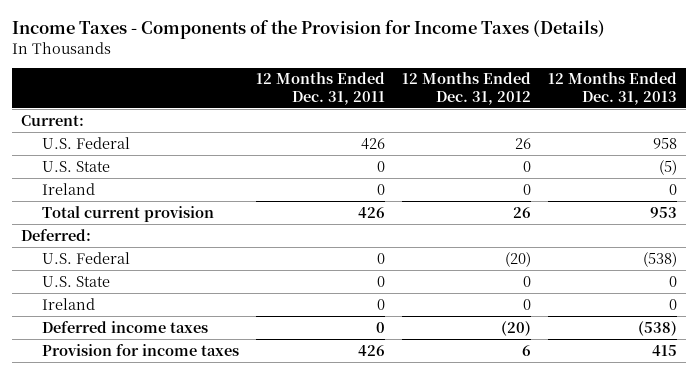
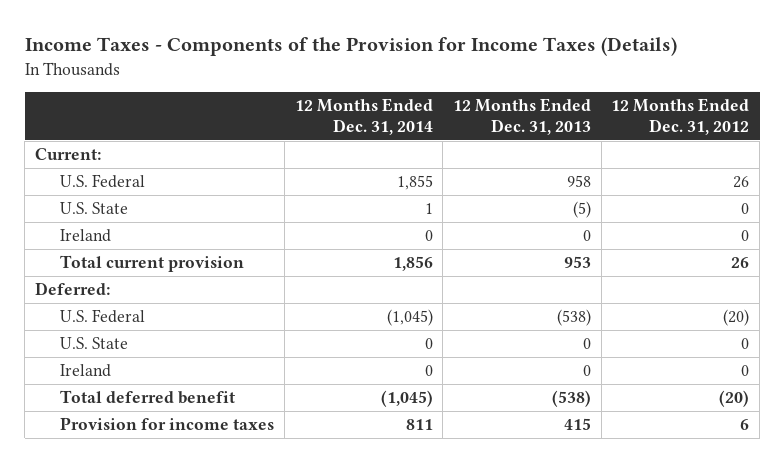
- | 12 Months Ended Dec. 31, 2011 | 12 Months Ended Dec. 31, 2012 | 12 Months Ended Dec. 31, 2013
+ | 12 Months Ended Dec. 31, 2014 | 12 Months Ended Dec. 31, 2013 | 12 Months Ended Dec. 31, 2012
- Deferred income taxes | 0 | (20) | (538)
+ Total deferred benefit | (1,045) | (538) | (20)

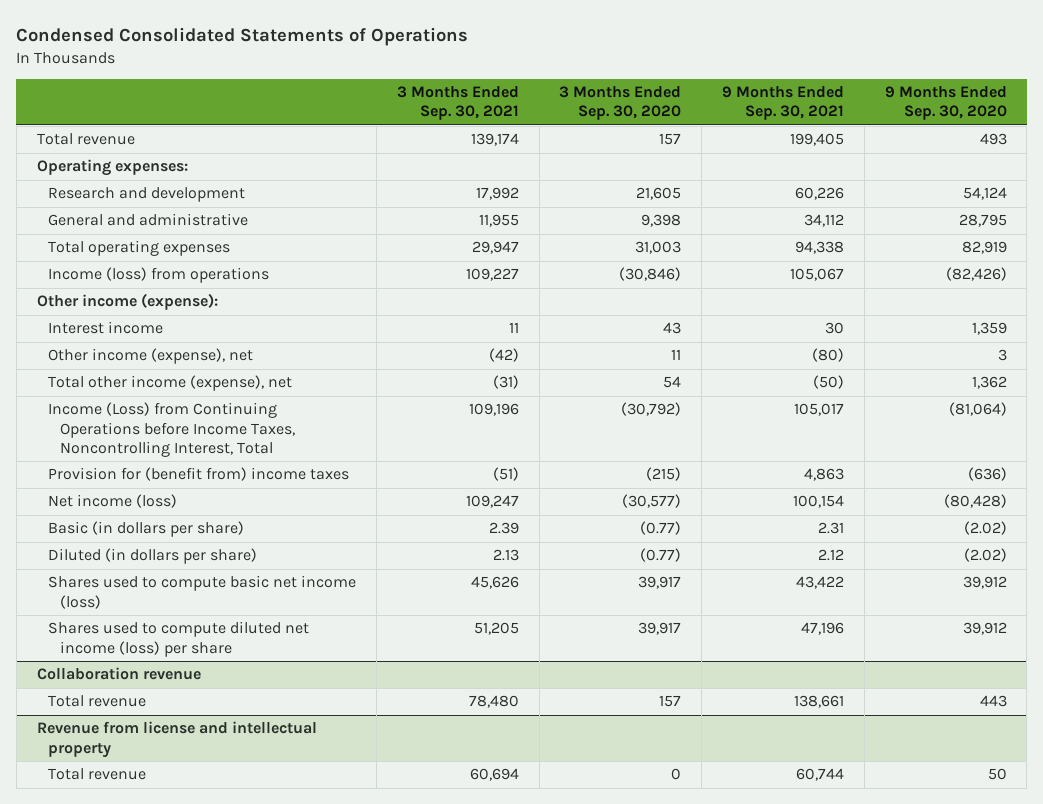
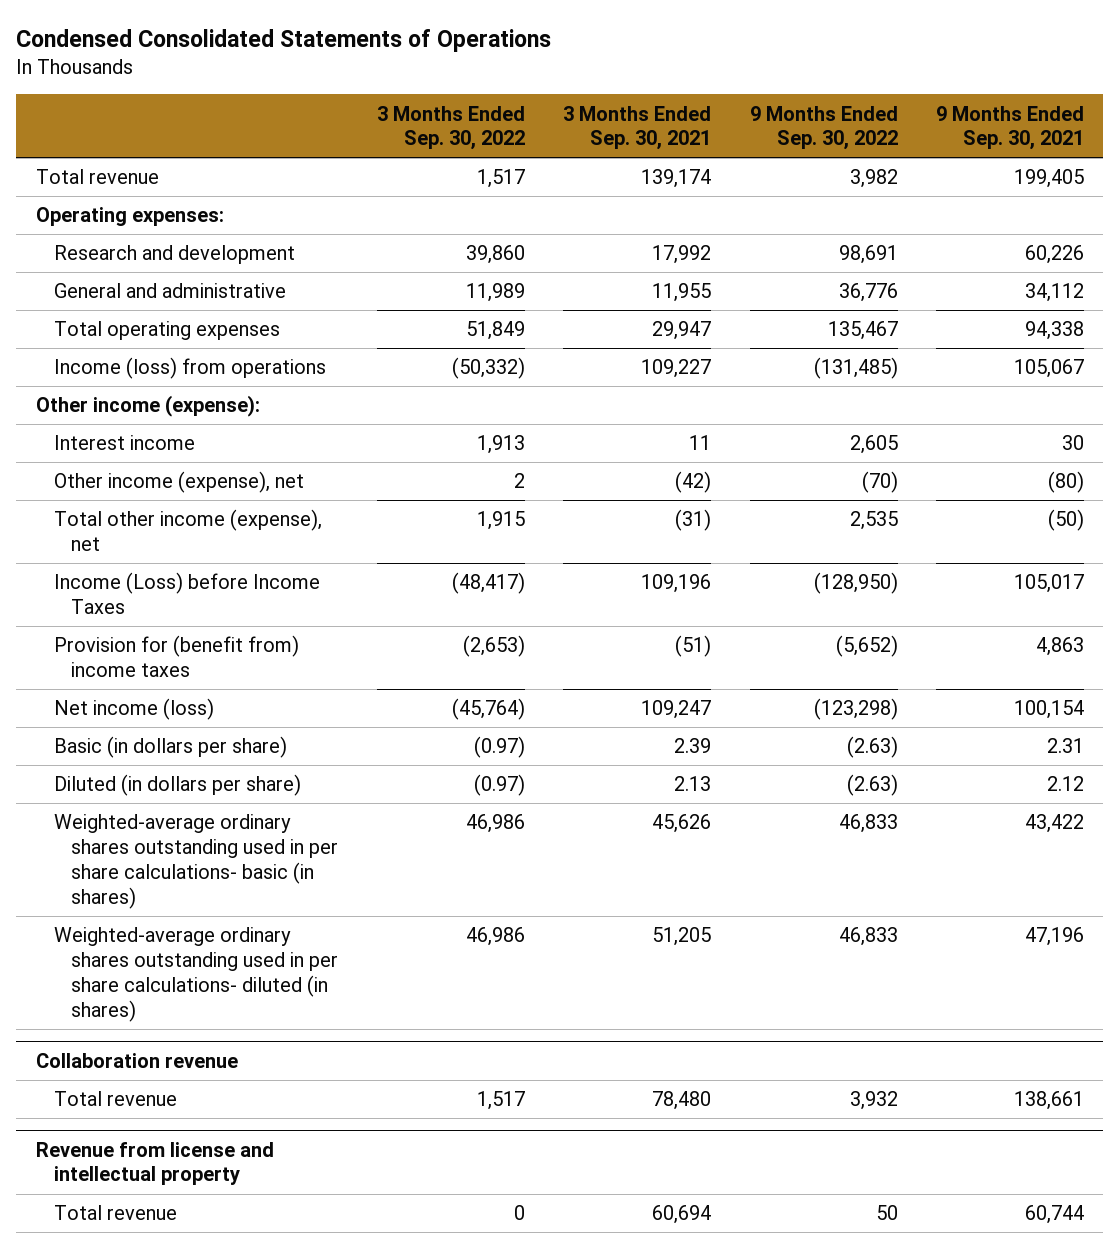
- | 3 Months Ended Sep. 30, 2021 | 3 Months Ended Sep. 30, 2020 | 9 Months Ended Sep. 30, 2021 | 9 Months Ended Sep. 30, 2020
+ | 3 Months Ended Sep. 30, 2022 | 3 Months Ended Sep. 30, 2021 | 9 Months Ended Sep. 30, 2022 | 9 Months Ended Sep. 30, 2021
- Income (Loss) from Continuing Operations before Income Taxes, Noncontrolling Interest, Total | 109,196 | (30,792) | 105,017 | (81,064)
+ Income (Loss) before Income Taxes | (48,417) | 109,196 | (128,950) | 105,017
- Shares used to compute basic net income (loss) | 45,626 | 39,917 | 43,422 | 39,912
- Shares used to compute diluted net income (loss) per share | 51,205 | 39,917 | 47,196 | 39,912
+ Weighted-average ordinary shares outstanding used in per share calculations- basic (in shares) | 46,986 | 45,626 | 46,833 | 43,422
+ Weighted-average ordinary shares outstanding used in per share calculations- diluted (in shares) | 46,986 | 51,205 | 46,833 | 47,196

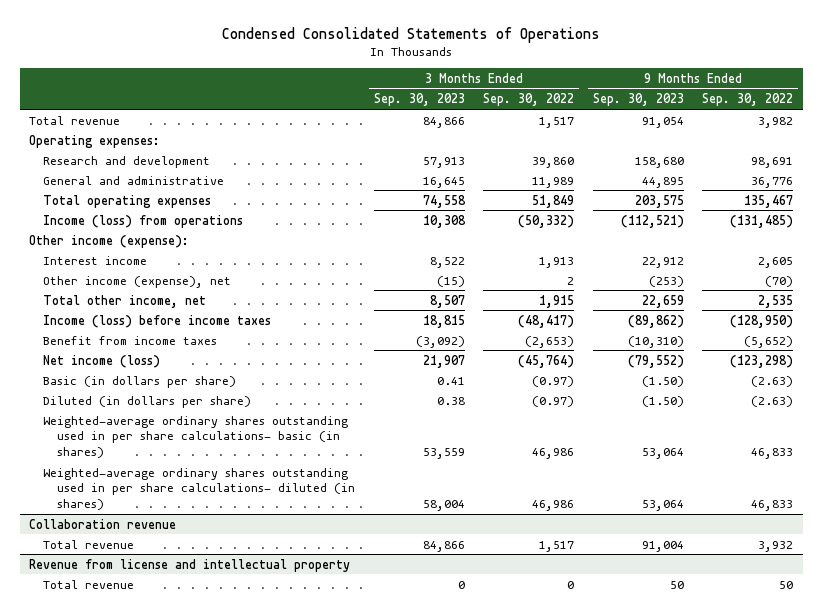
- | 3 Months Ended Sep. 30, 2022 | 3 Months Ended Sep. 30, 2021 | 9 Months Ended Sep. 30, 2022 | 9 Months Ended Sep. 30, 2021
+ | 3 Months Ended Sep. 30, 2023 | 3 Months Ended Sep. 30, 2022 | 9 Months Ended Sep. 30, 2023 | 9 Months Ended Sep. 30, 2022
- Total other income (expense), net | 1,915 | (31) | 2,535 | (50)
- Income (Loss) before Income Taxes | (48,417) | 109,196 | (128,950) | 105,017
- Provision for (benefit from) income taxes | (2,653) | (51) | (5,652) | 4,863
+ Total other income, net | 8,507 | 1,915 | 22,659 | 2,535
+ Income (loss) before income taxes | 18,815 | (48,417) | (89,862) | (128,950)
+ Benefit from income taxes | (3,092) | (2,653) | (10,310) | (5,652)

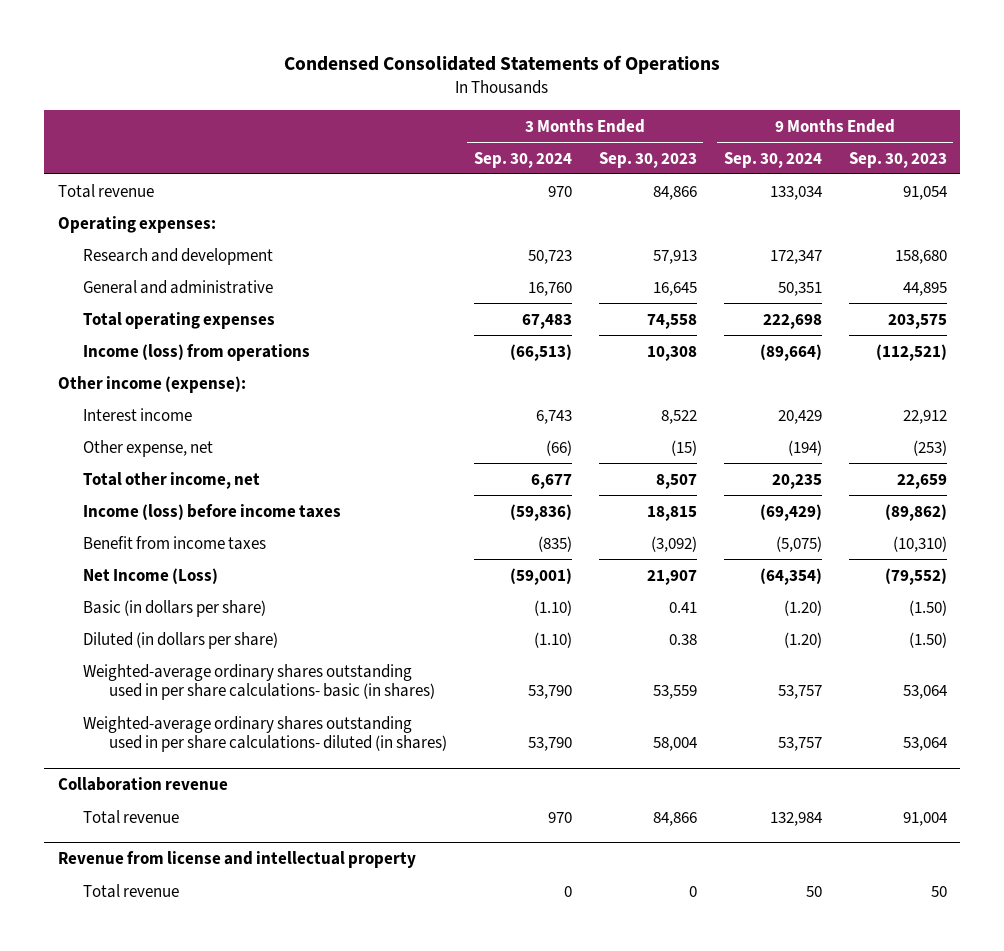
- | 3 Months Ended Sep. 30, 2023 | 3 Months Ended Sep. 30, 2022 | 9 Months Ended Sep. 30, 2023 | 9 Months Ended Sep. 30, 2022
+ | 3 Months Ended Sep. 30, 2024 | 3 Months Ended Sep. 30, 2023 | 9 Months Ended Sep. 30, 2024 | 9 Months Ended Sep. 30, 2023
- Other income (expense), net | (15) | 2 | (253) | (70)
+ Other expense, net | (66) | (15) | (194) | (253)
- Net income (loss) | 21,907 | (45,764) | (79,552) | (123,298)
+ Net Income (Loss) | (59,001) | 21,907 | (64,354) | (79,552)

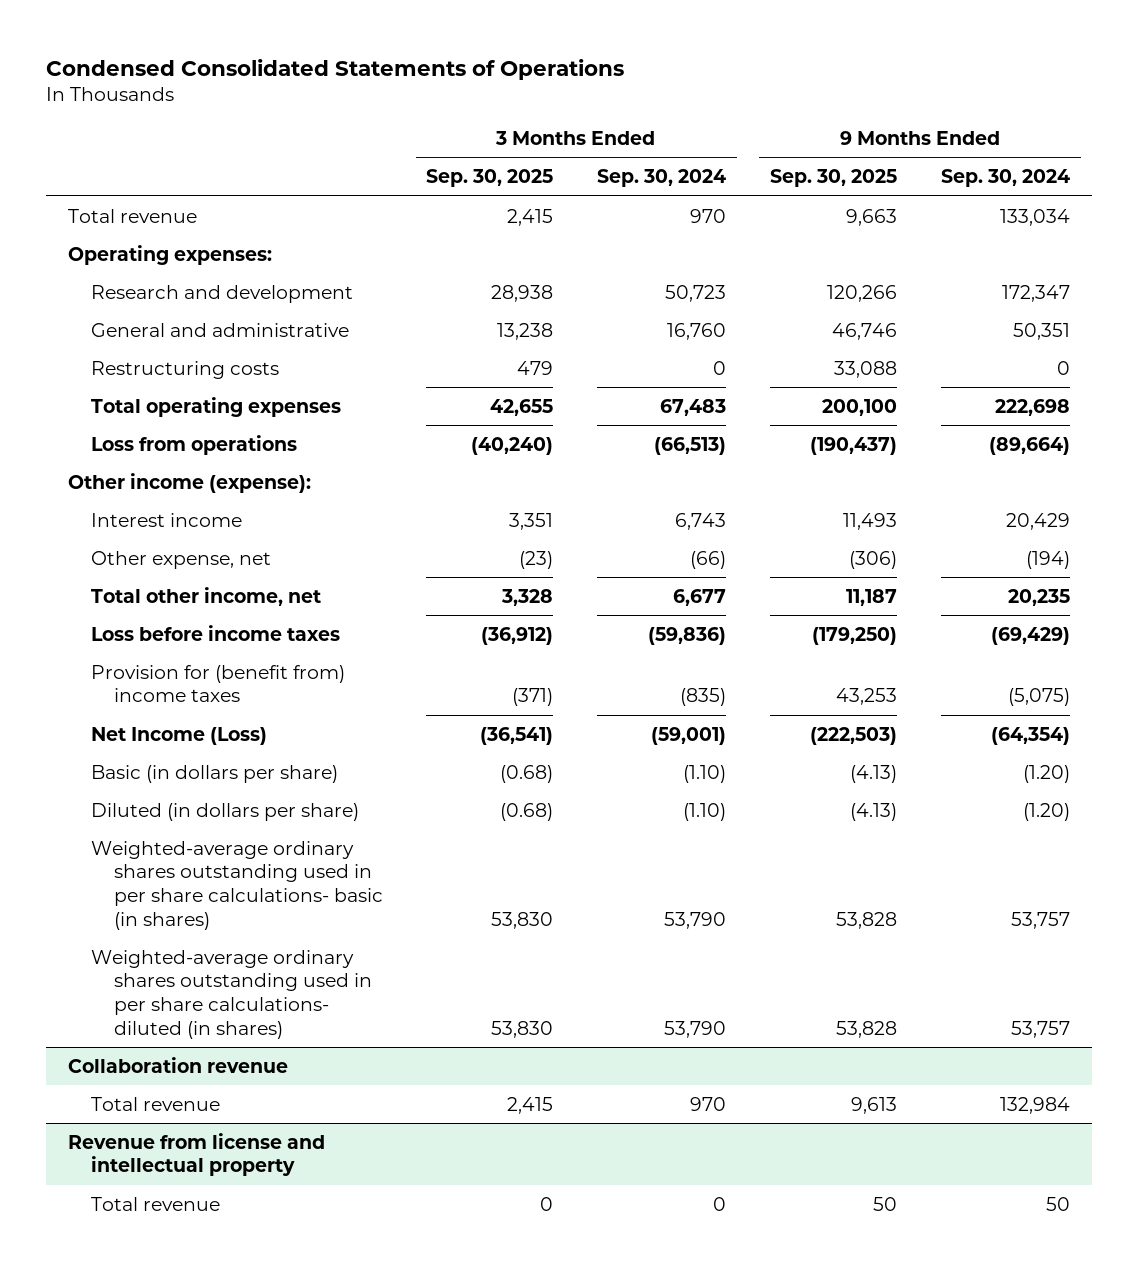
- | 3 Months Ended Sep. 30, 2024 | 3 Months Ended Sep. 30, 2023 | 9 Months Ended Sep. 30, 2024 | 9 Months Ended Sep. 30, 2023
+ | 3 Months Ended Sep. 30, 2025 | 3 Months Ended Sep. 30, 2024 | 9 Months Ended Sep. 30, 2025 | 9 Months Ended Sep. 30, 2024
+ Restructuring costs | 479 | 0 | 33,088 | 0
- Income (loss) from operations | (66,513) | 10,308 | (89,664) | (112,521)
+ Loss from operations | (40,240) | (66,513) | (190,437) | (89,664)
- Income (loss) before income taxes | (59,836) | 18,815 | (69,429) | (89,862)
- Benefit from income taxes | (835) | (3,092) | (5,075) | (10,310)
+ Loss before income taxes | (36,912) | (59,836) | (179,250) | (69,429)
+ Provision for (benefit from) income taxes | (371) | (835) | 43,253 | (5,075)

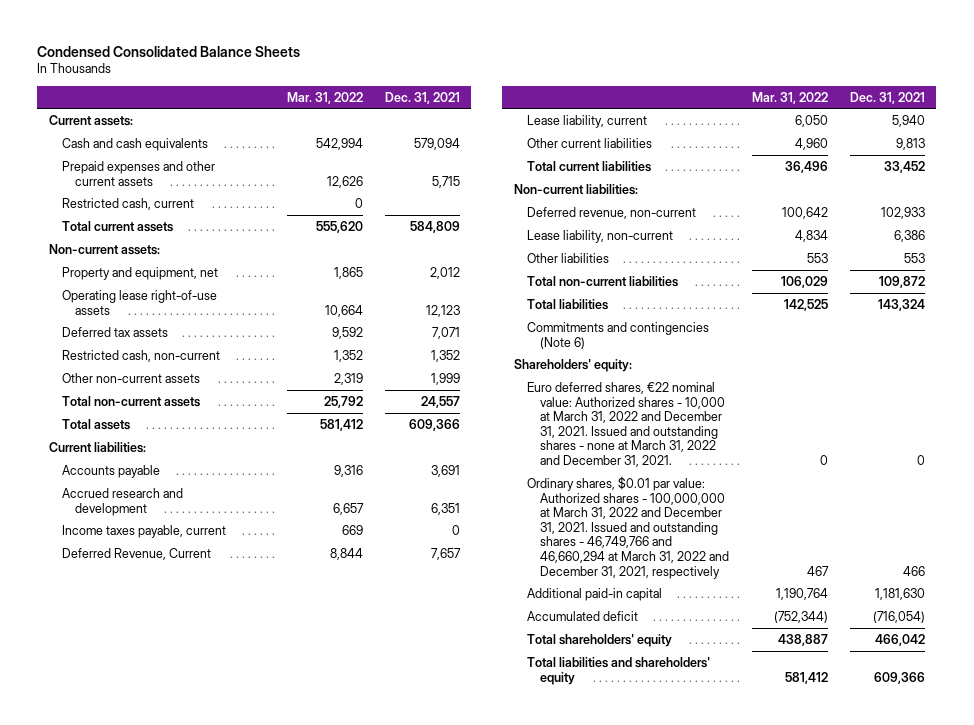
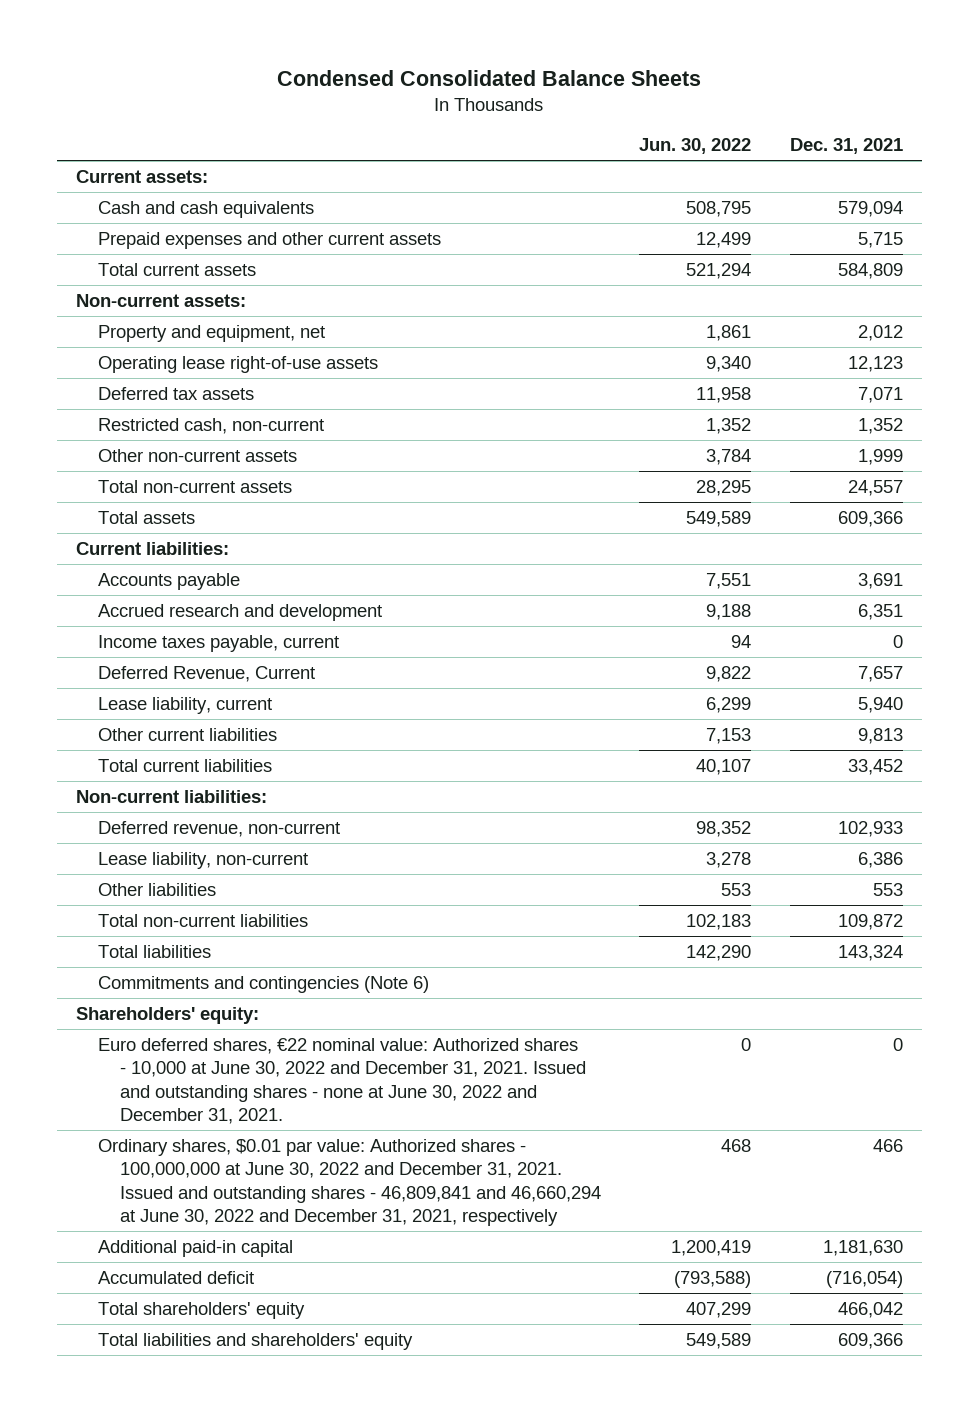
- | Mar. 31, 2022 | Dec. 31, 2021
+ | Jun. 30, 2022 | Dec. 31, 2021
- Restricted cash, current | 0 |
- Euro deferred shares, €22 nominal value: Authorized shares - 10,000 at March 31, 2022 and December 31, 2021. Issued and outstanding shares - none at March 31, 2022 and December 31, 2021. | 0 | 0
- Ordinary shares, $0.01 par value: Authorized shares - 100,000,000 at March 31, 2022 and December 31, 2021. Issued and outstanding shares - 46,749,766 and 46,660,294 at March 31, 2022 and December 31, 2021, respectively | 467 | 466
+ Euro deferred shares, €22 nominal value: Authorized shares - 10,000 at June 30, 2022 and December 31, 2021. Issued and outstanding shares - none at June 30, 2022 and December 31, 2021. | 0 | 0
+ Ordinary shares, $0.01 par value: Authorized shares - 100,000,000 at June 30, 2022 and December 31, 2021. Issued and outstanding shares - 46,809,841 and 46,660,294 at June 30, 2022 and December 31, 2021, respectively | 468 | 466

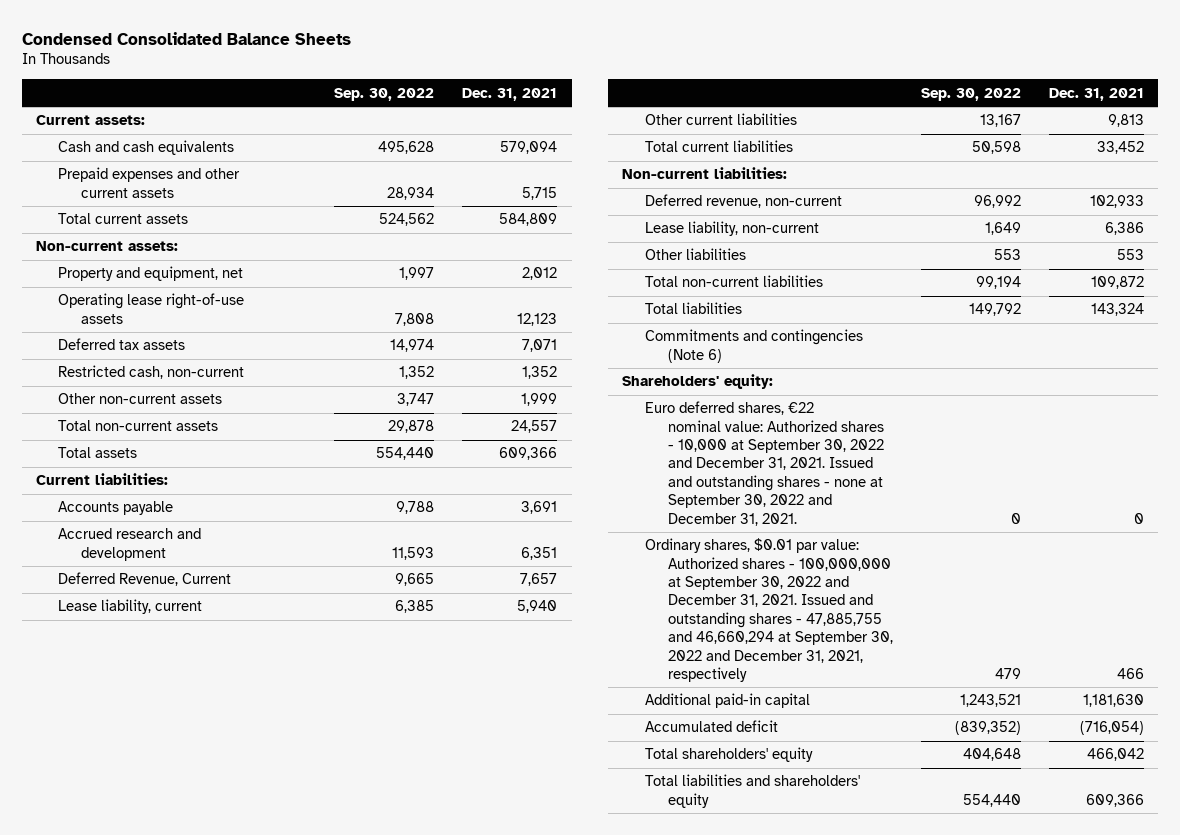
- | Jun. 30, 2022 | Dec. 31, 2021
+ | Sep. 30, 2022 | Dec. 31, 2021
- Income taxes payable, current | 94 | 0
- Euro deferred shares, €22 nominal value: Authorized shares - 10,000 at June 30, 2022 and December 31, 2021. Issued and outstanding shares - none at June 30, 2022 and December 31, 2021. | 0 | 0
- Ordinary shares, $0.01 par value: Authorized shares - 100,000,000 at June 30, 2022 and December 31, 2021. Issued and outstanding shares - 46,809,841 and 46,660,294 at June 30, 2022 and December 31, 2021, respectively | 468 | 466
+ Euro deferred shares, €22 nominal value: Authorized shares - 10,000 at September 30, 2022 and December 31, 2021. Issued and outstanding shares - none at September 30, 2022 and December 31, 2021. | 0 | 0
+ Ordinary shares, $0.01 par value: Authorized shares - 100,000,000 at September 30, 2022 and December 31, 2021. Issued and outstanding shares - 47,885,755 and 46,660,294 at September 30, 2022 and December 31, 2021, respectively | 479 | 466

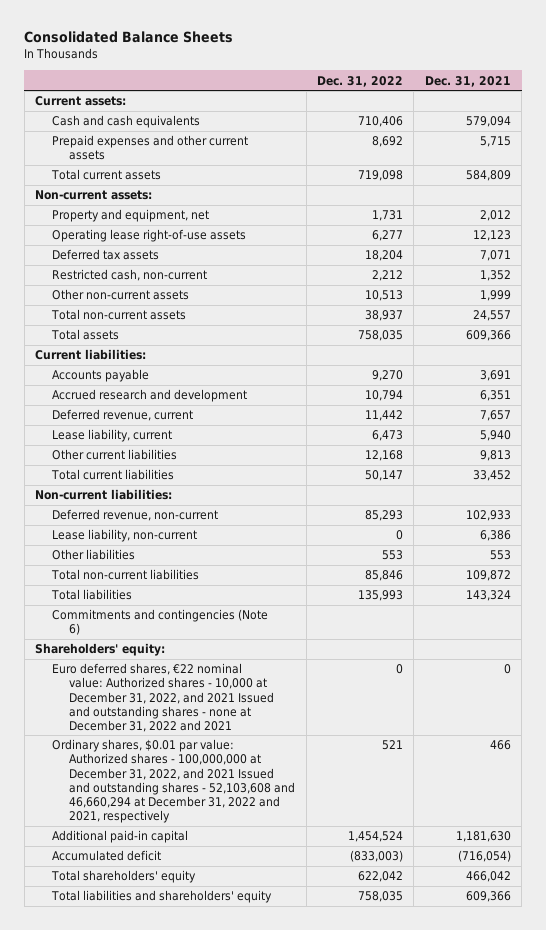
- Condensed Consolidated Balance Sheets
+ Consolidated Balance Sheets
- | Sep. 30, 2022 | Dec. 31, 2021
+ | Dec. 31, 2022 | Dec. 31, 2021
- Deferred Revenue, Current | 9,665 | 7,657
+ Deferred revenue, current | 11,442 | 7,657
- Euro deferred shares, €22 nominal value: Authorized shares - 10,000 at September 30, 2022 and December 31, 2021. Issued and outstanding shares - none at September 30, 2022 and December 31, 2021. | 0 | 0
- Ordinary shares, $0.01 par value: Authorized shares - 100,000,000 at September 30, 2022 and December 31, 2021. Issued and outstanding shares - 47,885,755 and 46,660,294 at September 30, 2022 and December 31, 2021, respectively | 479 | 466
+ Euro deferred shares, €22 nominal value: Authorized shares - 10,000 at December 31, 2022, and 2021 Issued and outstanding shares - none at December 31, 2022 and 2021 | 0 | 0
+ Ordinary shares, $0.01 par value: Authorized shares - 100,000,000 at December 31, 2022, and 2021 Issued and outstanding shares - 52,103,608 and 46,660,294 at December 31, 2022 and 2021, respectively | 521 | 466

